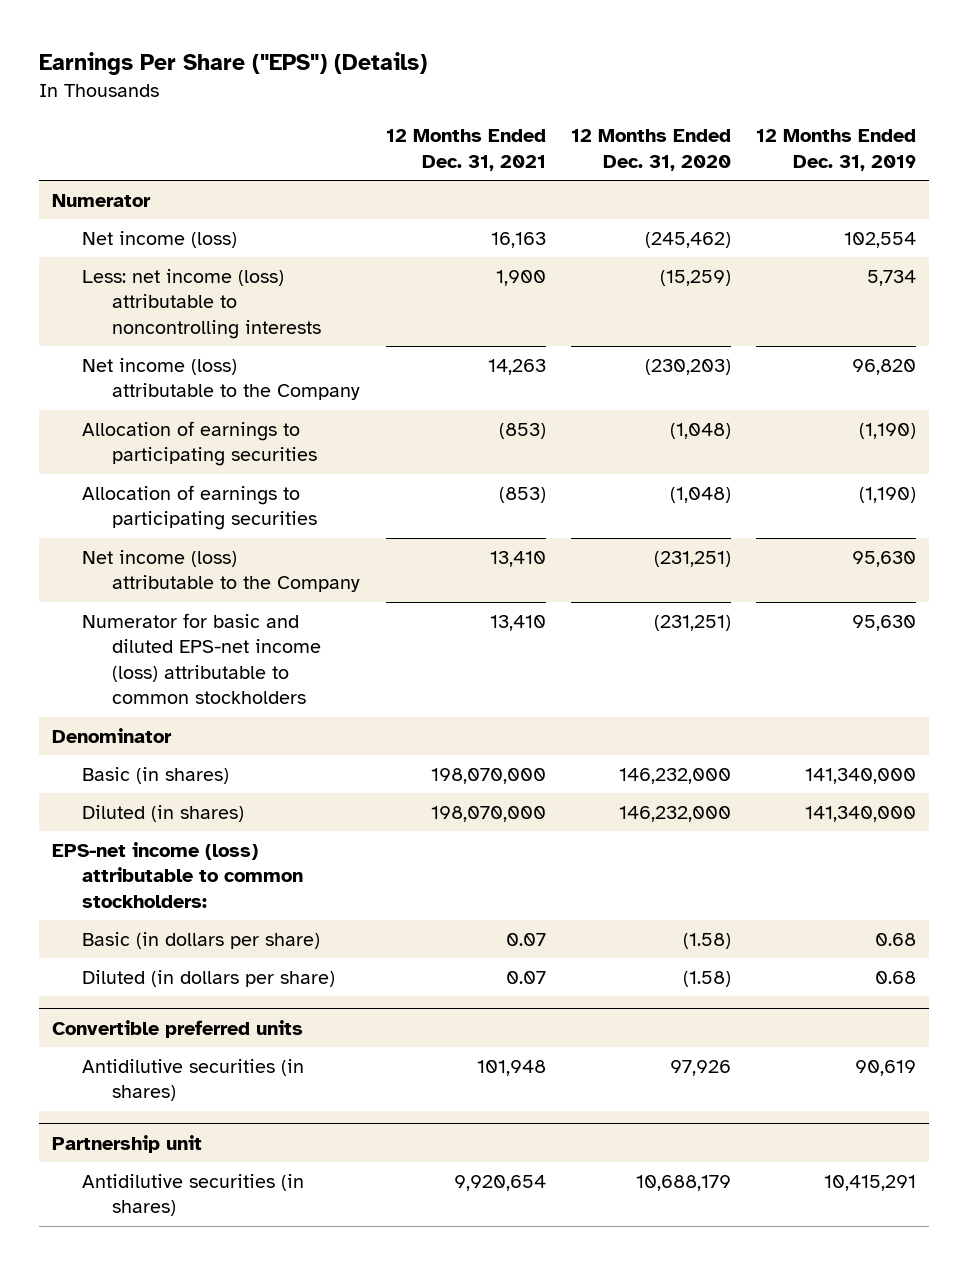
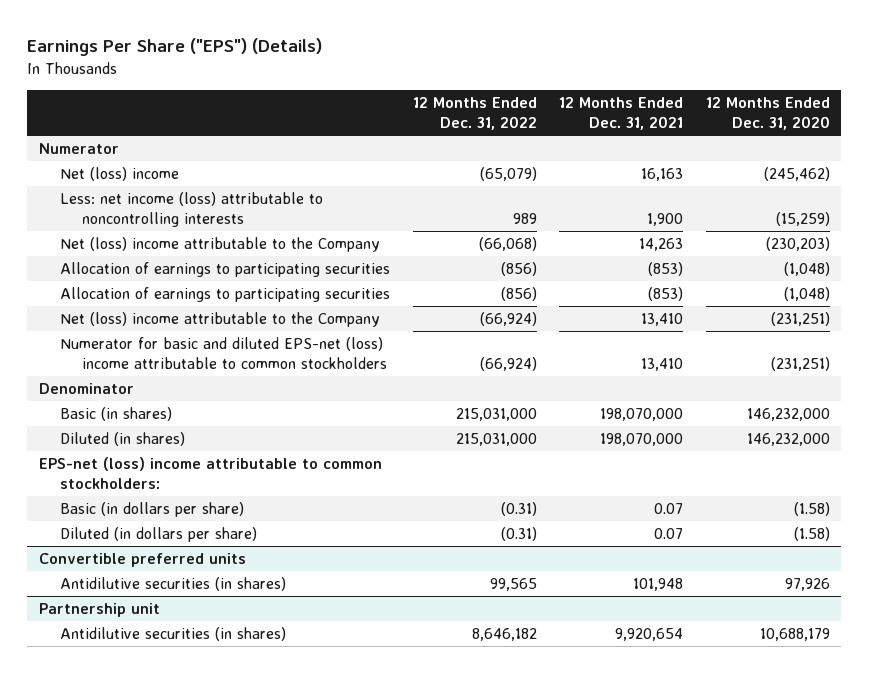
- | 12 Months Ended Dec. 31, 2021 | 12 Months Ended Dec. 31, 2020 | 12 Months Ended Dec. 31, 2019
+ | 12 Months Ended Dec. 31, 2022 | 12 Months Ended Dec. 31, 2021 | 12 Months Ended Dec. 31, 2020
- Net income (loss) | 16,163 | (245,462) | 102,554
+ Net (loss) income | (65,079) | 16,163 | (245,462)
- Net income (loss) attributable to the Company | 14,263 | (230,203) | 96,820
+ Net (loss) income attributable to the Company | (66,068) | 14,263 | (230,203)
- Net income (loss) attributable to the Company | 13,410 | (231,251) | 95,630
- Numerator for basic and diluted EPS-net income (loss) attributable to common stockholders | 13,410 | (231,251) | 95,630
+ Net (loss) income attributable to the Company | (66,924) | 13,410 | (231,251)
+ Numerator for basic and diluted EPS-net (loss) income attributable to common stockholders | (66,924) | 13,410 | (231,251)
- EPS-net income (loss) attributable to common stockholders:
+ EPS-net (loss) income attributable to common stockholders:

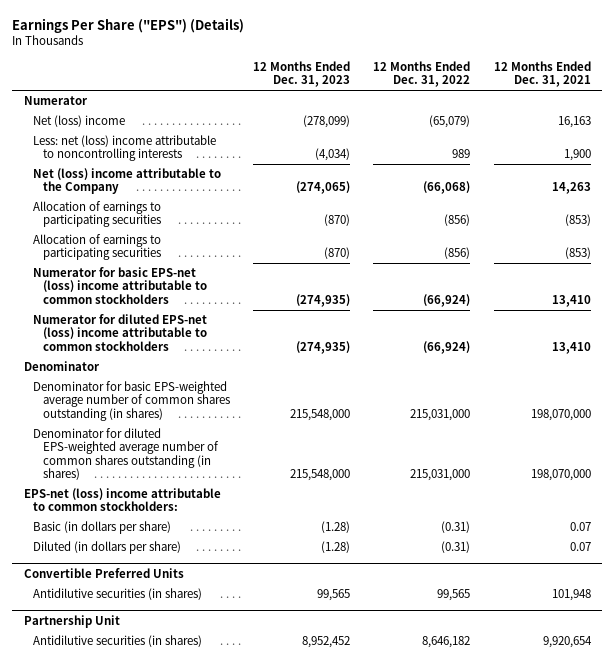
- | 12 Months Ended Dec. 31, 2022 | 12 Months Ended Dec. 31, 2021 | 12 Months Ended Dec. 31, 2020
+ | 12 Months Ended Dec. 31, 2023 | 12 Months Ended Dec. 31, 2022 | 12 Months Ended Dec. 31, 2021
- Less: net income (loss) attributable to noncontrolling interests | 989 | 1,900 | (15,259)
+ Less: net (loss) income attributable to noncontrolling interests | (4,034) | 989 | 1,900
- Net (loss) income attributable to the Company | (66,924) | 13,410 | (231,251)
- Numerator for basic and diluted EPS-net (loss) income attributable to common stockholders | (66,924) | 13,410 | (231,251)
+ Numerator for basic EPS-net (loss) income attributable to common stockholders | (274,935) | (66,924) | 13,410
+ Numerator for diluted EPS-net (loss) income attributable to common stockholders | (274,935) | (66,924) | 13,410
- Basic (in shares) | 215,031,000 | 198,070,000 | 146,232,000
- Diluted (in shares) | 215,031,000 | 198,070,000 | 146,232,000
+ Denominator for basic EPS-weighted average number of common shares outstanding (in shares) | 215,548,000 | 215,031,000 | 198,070,000
+ Denominator for diluted EPS-weighted average number of common shares outstanding (in shares) | 215,548,000 | 215,031,000 | 198,070,000
- Convertible preferred units
+ Convertible Preferred Units
- Partnership unit
+ Partnership Unit

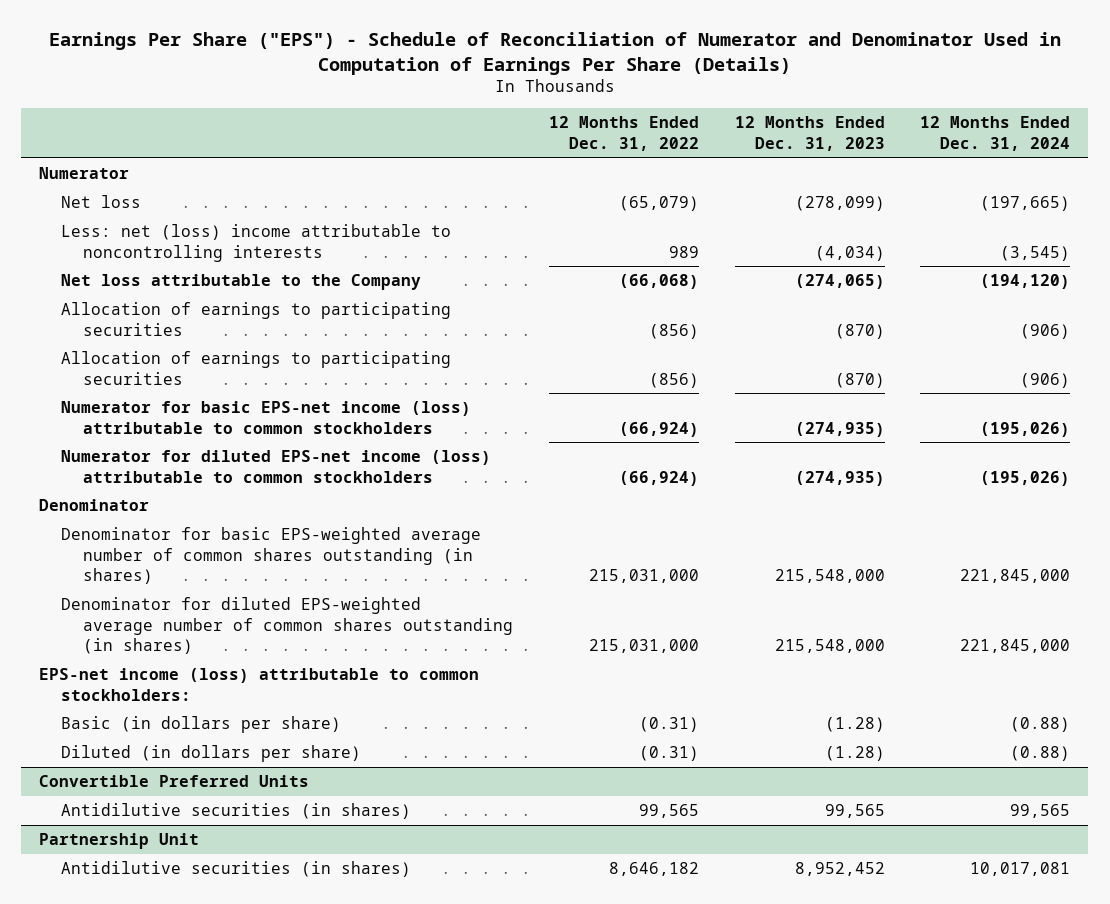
- Earnings Per Share ("EPS") (Details)
+ Earnings Per Share ("EPS") - Schedule of Reconciliation of Numerator and Denominator Used in Computation of Earnings Per Share (Details)
- | 12 Months Ended Dec. 31, 2023 | 12 Months Ended Dec. 31, 2022 | 12 Months Ended Dec. 31, 2021
+ | 12 Months Ended Dec. 31, 2022 | 12 Months Ended Dec. 31, 2023 | 12 Months Ended Dec. 31, 2024
- Net (loss) income | (278,099) | (65,079) | 16,163
+ Net loss | (65,079) | (278,099) | (197,665)
- Net (loss) income attributable to the Company | (274,065) | (66,068) | 14,263
+ Net loss attributable to the Company | (66,068) | (274,065) | (194,120)
- Numerator for basic EPS-net (loss) income attributable to common stockholders | (274,935) | (66,924) | 13,410
- Numerator for diluted EPS-net (loss) income attributable to common stockholders | (274,935) | (66,924) | 13,410
+ Numerator for basic EPS-net income (loss) attributable to common stockholders | (66,924) | (274,935) | (195,026)
+ Numerator for diluted EPS-net income (loss) attributable to common stockholders | (66,924) | (274,935) | (195,026)
- EPS-net (loss) income attributable to common stockholders:
+ EPS-net income (loss) attributable to common stockholders:

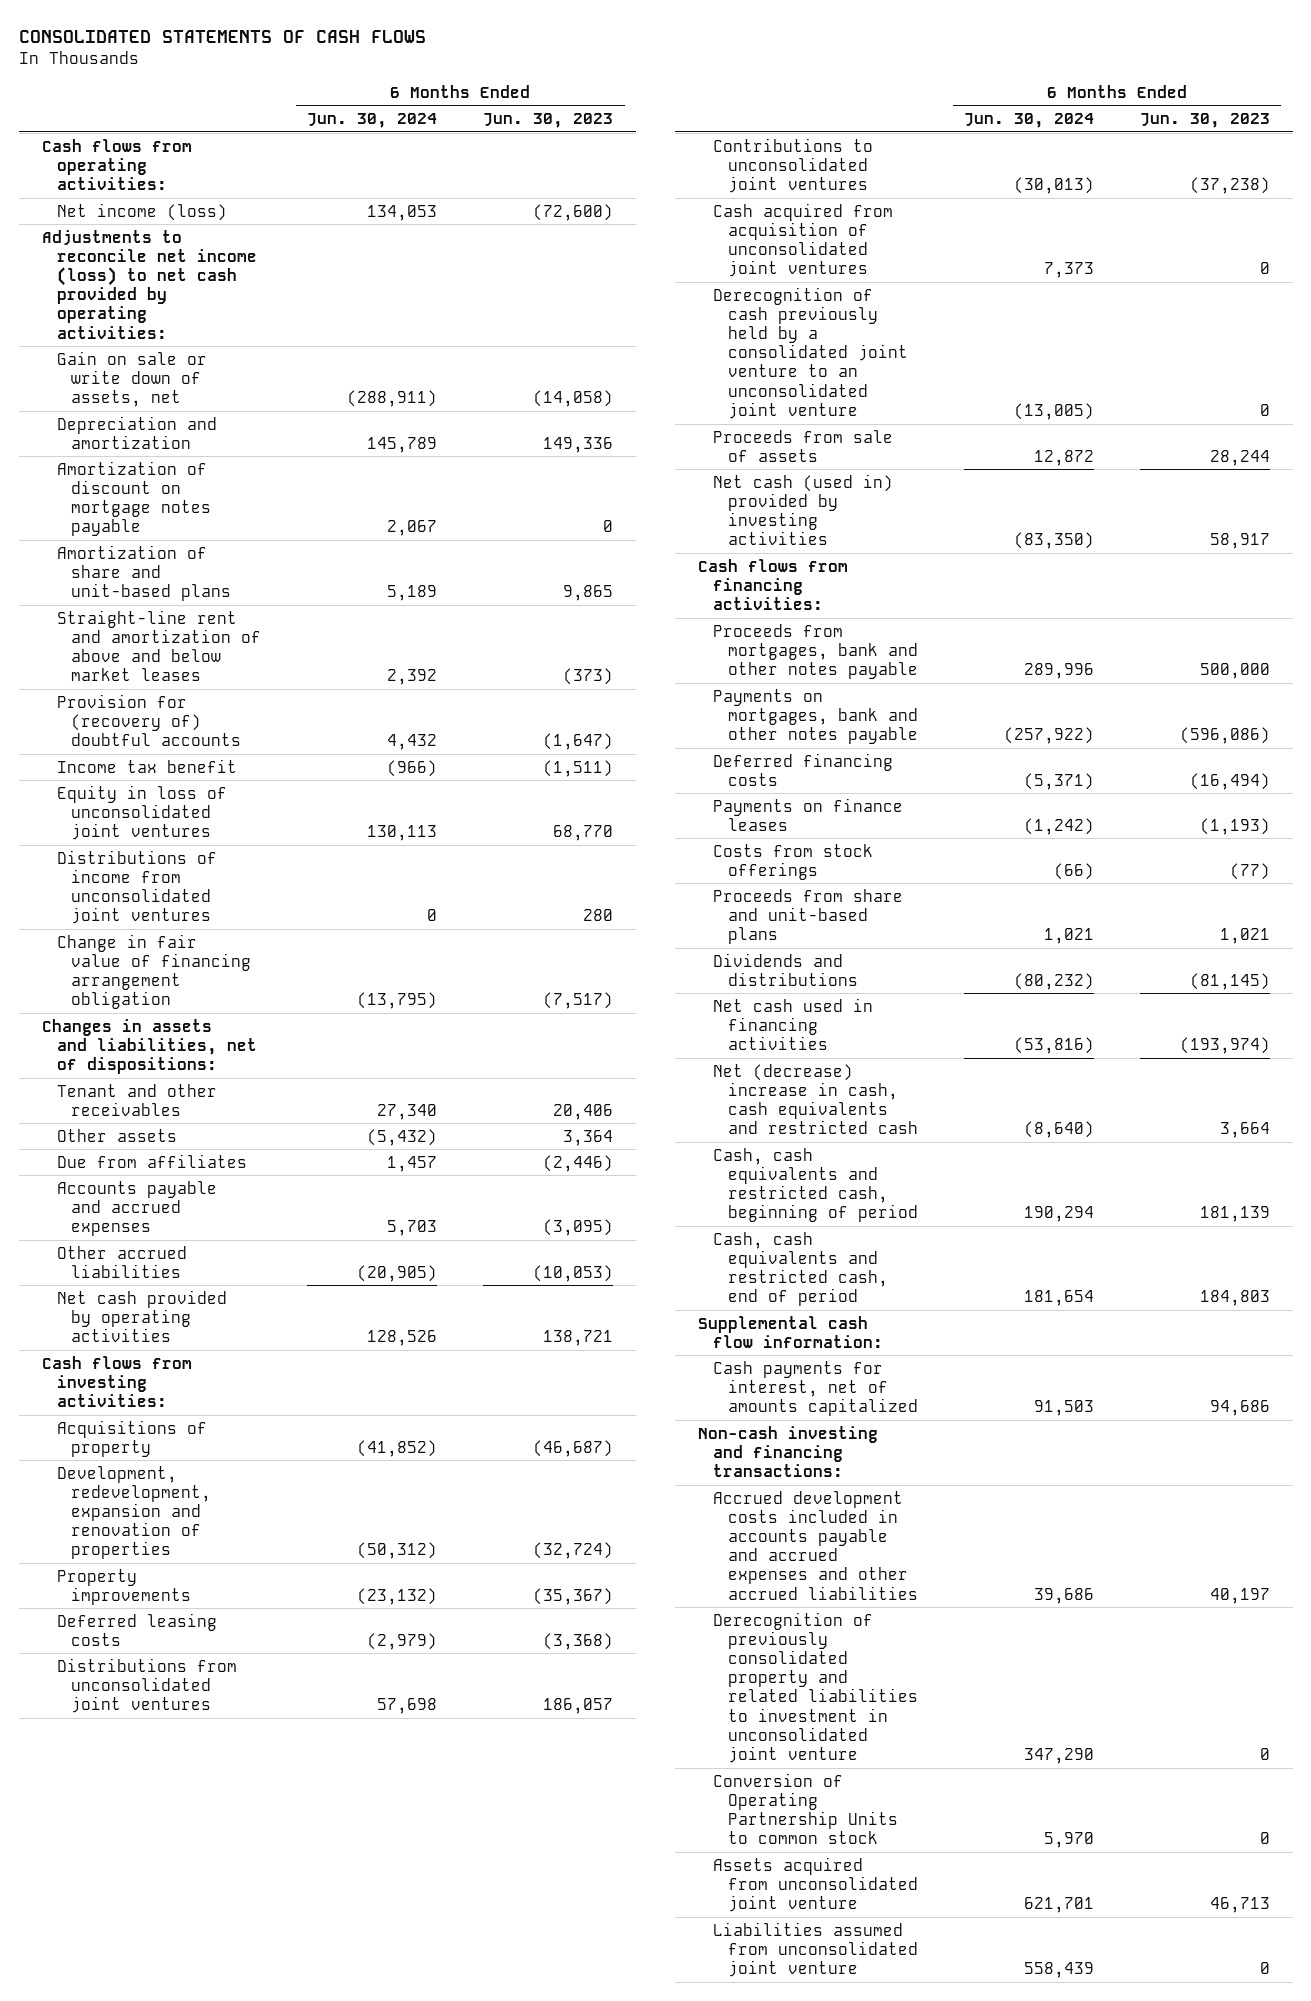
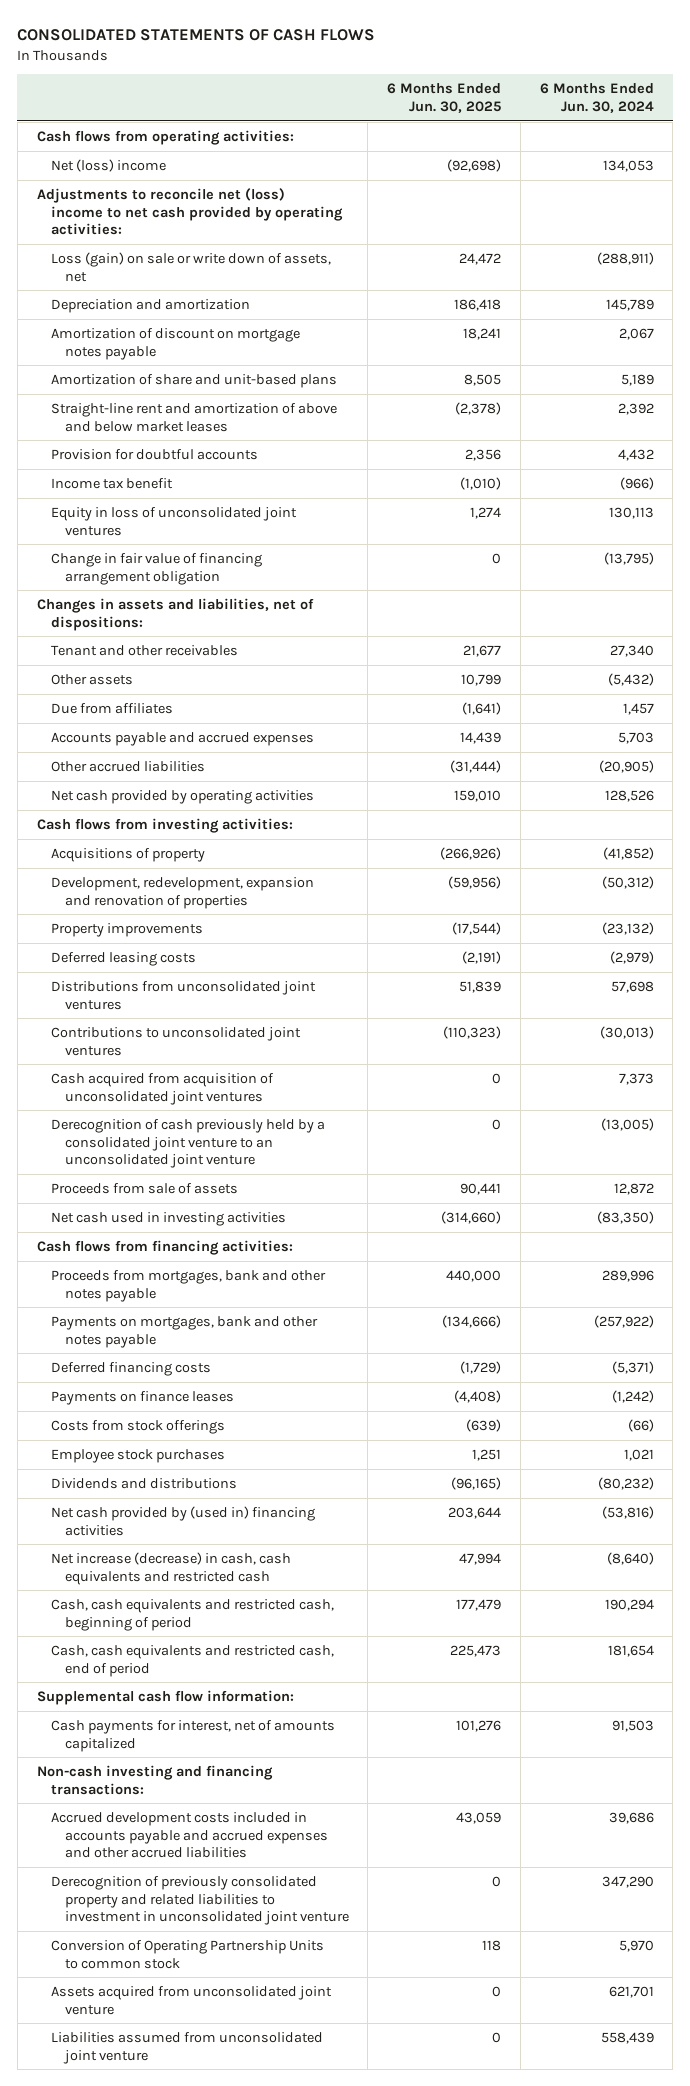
- | 6 Months Ended Jun. 30, 2024 | 6 Months Ended Jun. 30, 2023
+ | 6 Months Ended Jun. 30, 2025 | 6 Months Ended Jun. 30, 2024
- Net income (loss) | 134,053 | (72,600)
- Adjustments to reconcile net income (loss) to net cash provided by operating activities:
- Gain on sale or write down of assets, net | (288,911) | (14,058)
+ Net (loss) income | (92,698) | 134,053
+ Adjustments to reconcile net (loss) income to net cash provided by operating activities:
+ Loss (gain) on sale or write down of assets, net | 24,472 | (288,911)
- Provision for (recovery of) doubtful accounts | 4,432 | (1,647)
+ Provision for doubtful accounts | 2,356 | 4,432
- Distributions of income from unconsolidated joint ventures | 0 | 280
- Net cash (used in) provided by investing activities | (83,350) | 58,917
+ Net cash used in investing activities | (314,660) | (83,350)
- Proceeds from share and unit-based plans | 1,021 | 1,021
+ Employee stock purchases | 1,251 | 1,021
- Net cash used in financing activities | (53,816) | (193,974)
- Net (decrease) increase in cash, cash equivalents and restricted cash | (8,640) | 3,664
+ Net cash provided by (used in) financing activities | 203,644 | (53,816)
+ Net increase (decrease) in cash, cash equivalents and restricted cash | 47,994 | (8,640)

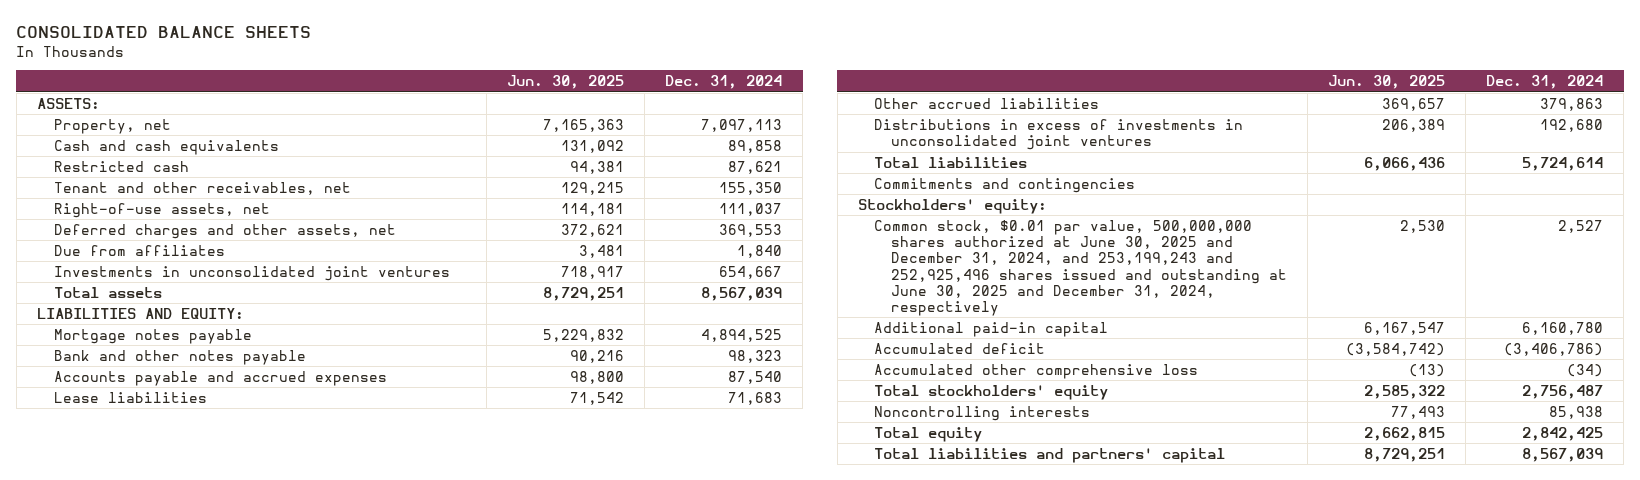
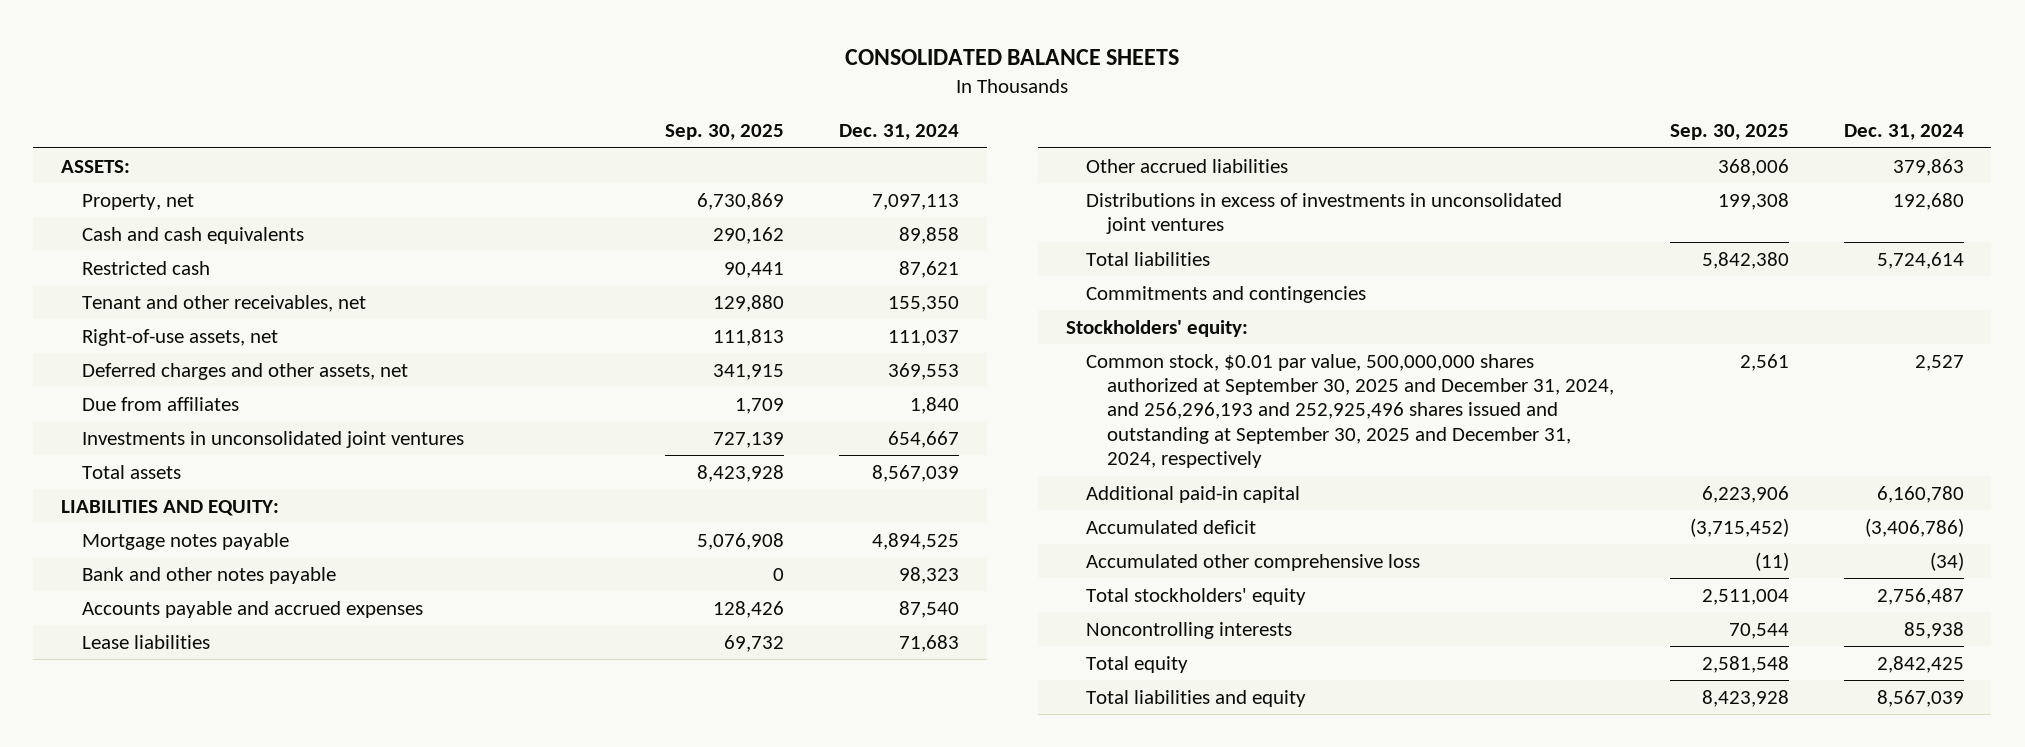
- | Jun. 30, 2025 | Dec. 31, 2024
+ | Sep. 30, 2025 | Dec. 31, 2024
- Common stock, $0.01 par value, 500,000,000 shares authorized at June 30, 2025 and December 31, 2024, and 253,199,243 and 252,925,496 shares issued and outstanding at June 30, 2025 and December 31, 2024, respectively | 2,530 | 2,527
+ Common stock, $0.01 par value, 500,000,000 shares authorized at September 30, 2025 and December 31, 2024, and 256,296,193 and 252,925,496 shares issued and outstanding at September 30, 2025 and December 31, 2024, respectively | 2,561 | 2,527
- Total liabilities and partners' capital | 8,729,251 | 8,567,039
+ Total liabilities and equity | 8,423,928 | 8,567,039

